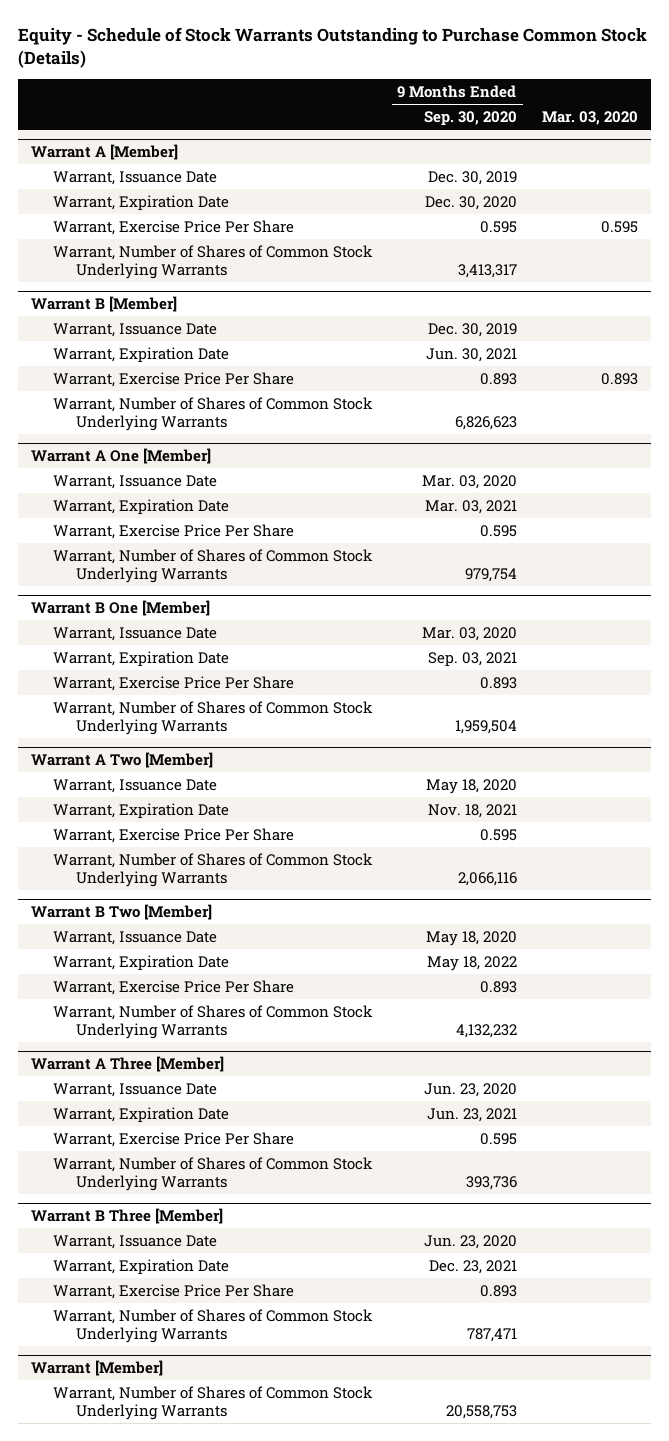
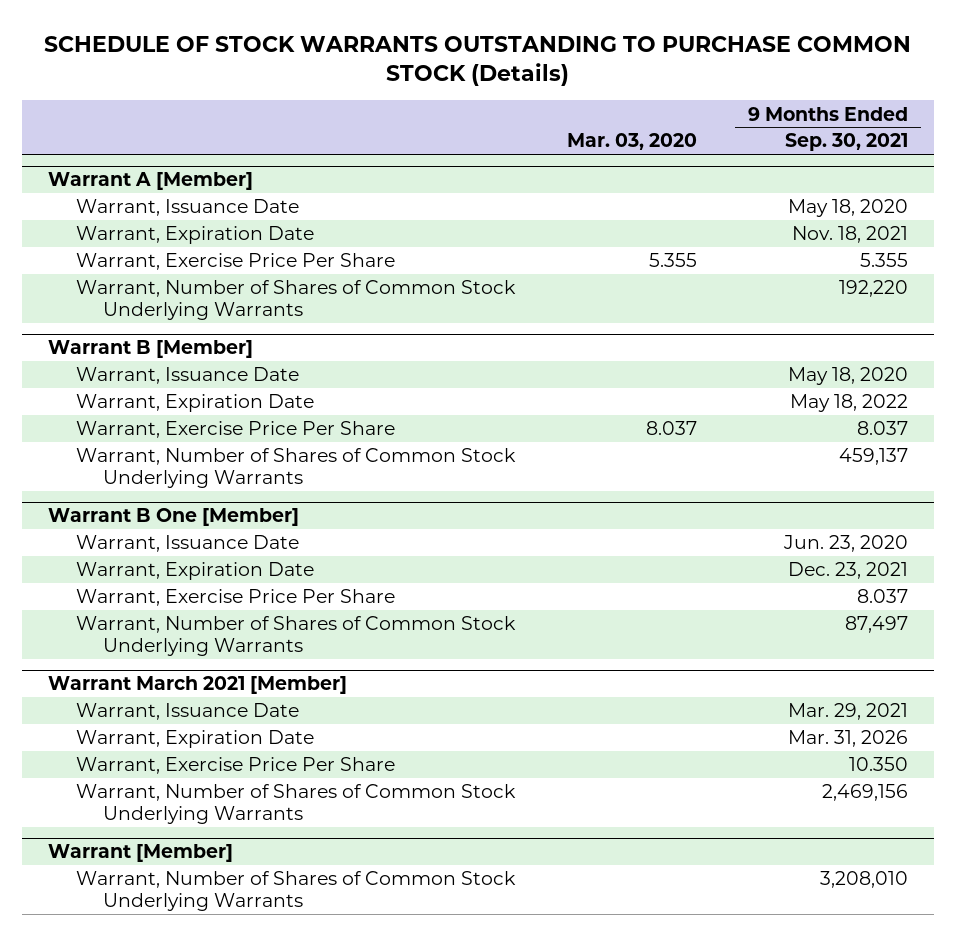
- Equity - Schedule of Stock Warrants Outstanding to Purchase Common Stock (Details)
+ SCHEDULE OF STOCK WARRANTS OUTSTANDING TO PURCHASE COMMON STOCK (Details)
- | 9 Months Ended Sep. 30, 2020 | Mar. 03, 2020
+ | Mar. 03, 2020 | 9 Months Ended Sep. 30, 2021
@ Warrant A [Member]
- Warrant, Exercise Price Per Share | 0.595 | 0.595
+ Warrant, Exercise Price Per Share | 5.355 | 5.355
@ Warrant B [Member]
- Warrant, Exercise Price Per Share | 0.893 | 0.893
+ Warrant, Exercise Price Per Share | 8.037 | 8.037
- Warrant A One [Member]
- Warrant, Issuance Date | Mar. 03, 2020 |
- Warrant, Expiration Date | Mar. 03, 2021 |
- Warrant, Exercise Price Per Share | 0.595 |
- Warrant, Number of Shares of Common Stock Underlying Warrants | 979,754 |
- Warrant A Two [Member]
- Warrant, Issuance Date | May 18, 2020 |
- Warrant, Expiration Date | Nov. 18, 2021 |
- Warrant, Exercise Price Per Share | 0.595 |
- Warrant, Number of Shares of Common Stock Underlying Warrants | 2,066,116 |
- Warrant B Two [Member]
- Warrant, Issuance Date | May 18, 2020 |
- Warrant, Expiration Date | May 18, 2022 |
- Warrant, Exercise Price Per Share | 0.893 |
- Warrant, Number of Shares of Common Stock Underlying Warrants | 4,132,232 |
- Warrant A Three [Member]
- Warrant, Issuance Date | Jun. 23, 2020 |
- Warrant, Expiration Date | Jun. 23, 2021 |
- Warrant, Exercise Price Per Share | 0.595 |
- Warrant, Number of Shares of Common Stock Underlying Warrants | 393,736 |
- Warrant B Three [Member]
- Warrant, Issuance Date | Jun. 23, 2020 |
- Warrant, Expiration Date | Dec. 23, 2021 |
- Warrant, Exercise Price Per Share | 0.893 |
- Warrant, Number of Shares of Common Stock Underlying Warrants | 787,471 |
+ Warrant March 2021 [Member]
+ Warrant, Issuance Date | | Mar. 29, 2021
+ Warrant, Expiration Date | | Mar. 31, 2026
+ Warrant, Exercise Price Per Share | | 10.350
+ Warrant, Number of Shares of Common Stock Underlying Warrants | | 2,469,156

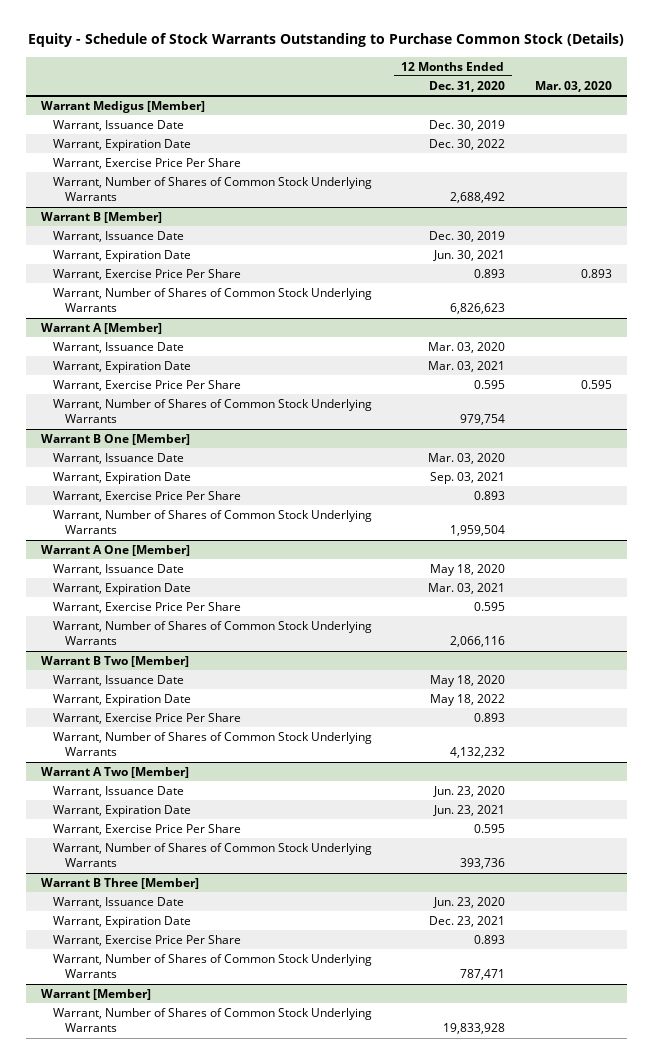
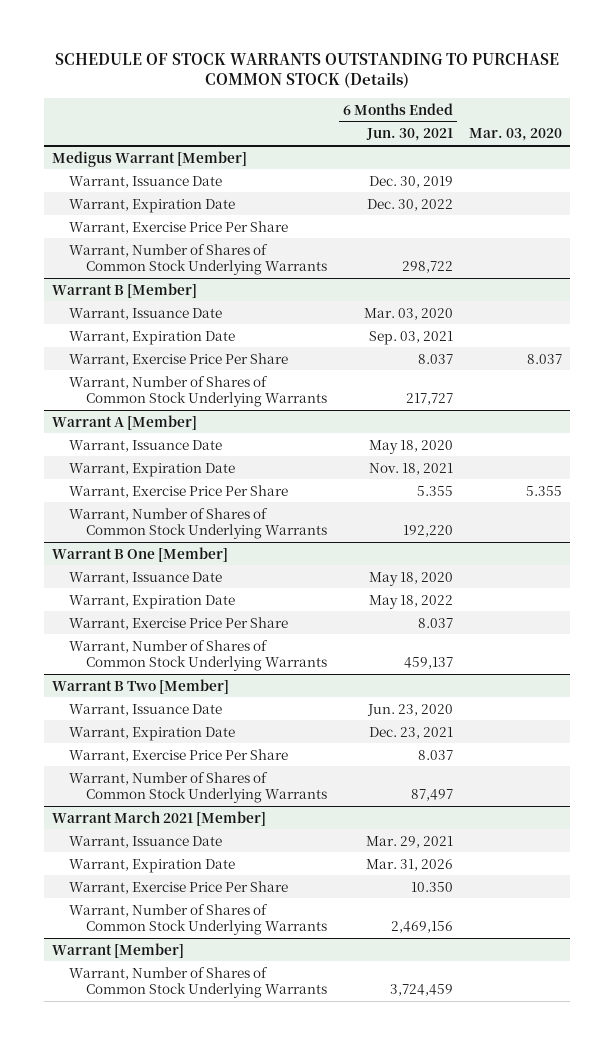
- Equity - Schedule of Stock Warrants Outstanding to Purchase Common Stock (Details)
+ SCHEDULE OF STOCK WARRANTS OUTSTANDING TO PURCHASE COMMON STOCK (Details)
- | 12 Months Ended Dec. 31, 2020 | Mar. 03, 2020
+ | 6 Months Ended Jun. 30, 2021 | Mar. 03, 2020
- Warrant Medigus [Member]
+ Medigus Warrant [Member]
@ Warrant B [Member]
- Warrant, Exercise Price Per Share | 0.893 | 0.893
+ Warrant, Exercise Price Per Share | 8.037 | 8.037
@ Warrant A [Member]
- Warrant, Exercise Price Per Share | 0.595 | 0.595
+ Warrant, Exercise Price Per Share | 5.355 | 5.355
- Warrant A One [Member]
- Warrant, Issuance Date | May 18, 2020 |
- Warrant, Expiration Date | Mar. 03, 2021 |
- Warrant, Exercise Price Per Share | 0.595 |
- Warrant, Number of Shares of Common Stock Underlying Warrants | 2,066,116 |
- Warrant A Two [Member]
- Warrant, Issuance Date | Jun. 23, 2020 |
- Warrant, Expiration Date | Jun. 23, 2021 |
- Warrant, Exercise Price Per Share | 0.595 |
- Warrant, Number of Shares of Common Stock Underlying Warrants | 393,736 |
- Warrant B Three [Member]
- Warrant, Issuance Date | Jun. 23, 2020 |
- Warrant, Expiration Date | Dec. 23, 2021 |
- Warrant, Exercise Price Per Share | 0.893 |
- Warrant, Number of Shares of Common Stock Underlying Warrants | 787,471 |
+ Warrant March 2021 [Member]
+ Warrant, Issuance Date | Mar. 29, 2021 |
+ Warrant, Expiration Date | Mar. 31, 2026 |
+ Warrant, Exercise Price Per Share | 10.350 |
+ Warrant, Number of Shares of Common Stock Underlying Warrants | 2,469,156 |

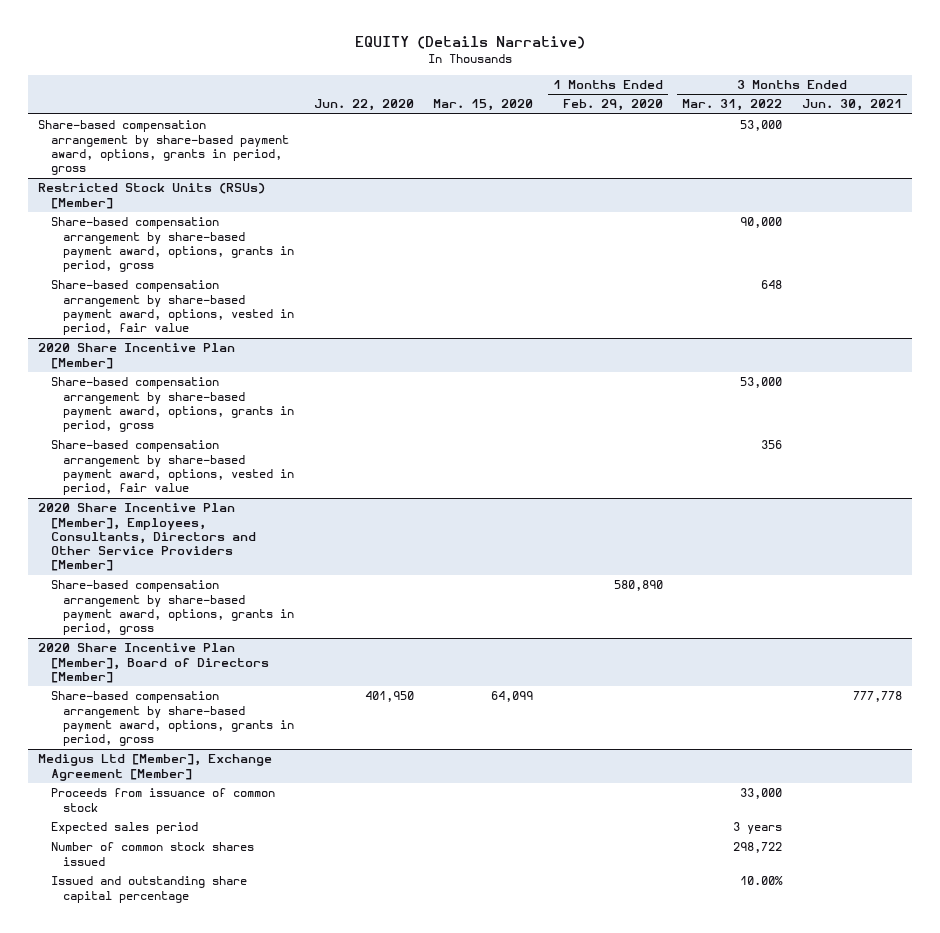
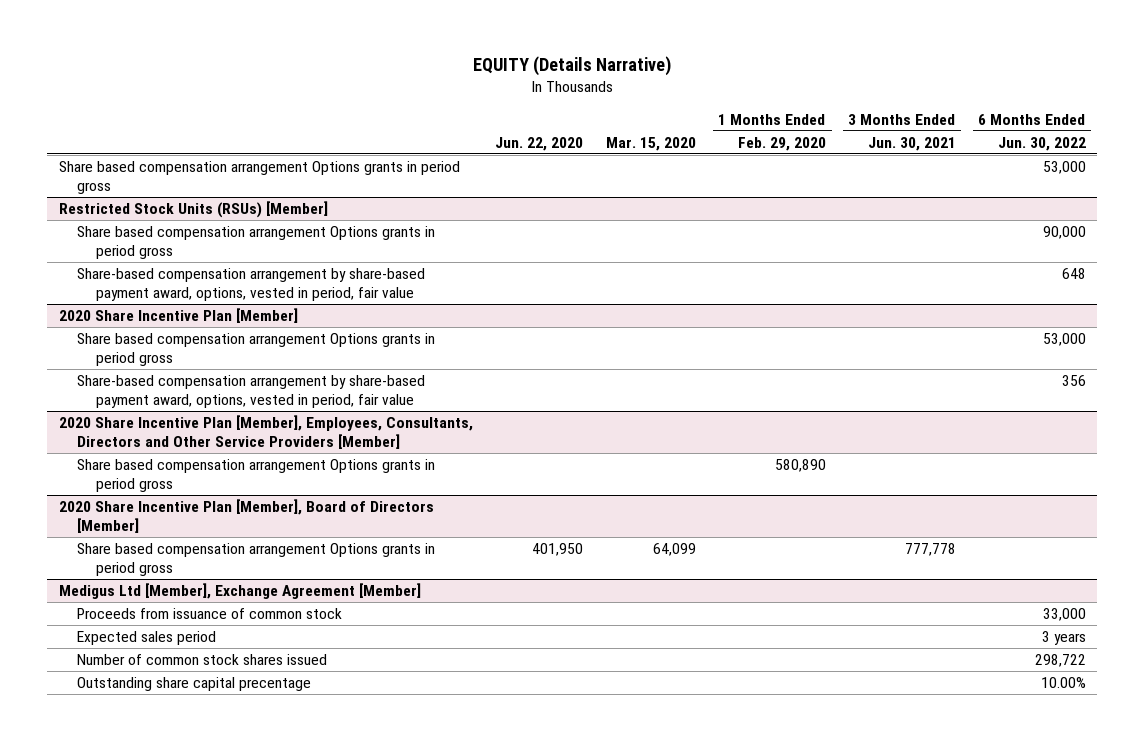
- | Jun. 22, 2020 | Mar. 15, 2020 | 1 Months Ended Feb. 29, 2020 | 3 Months Ended Mar. 31, 2022 | 3 Months Ended Jun. 30, 2021
+ | Jun. 22, 2020 | Mar. 15, 2020 | 1 Months Ended Feb. 29, 2020 | 3 Months Ended Jun. 30, 2021 | 6 Months Ended Jun. 30, 2022
- Share-based compensation arrangement by share-based payment award, options, grants in period, gross | | | | 53,000 |
+ Share based compensation arrangement Options grants in period gross | | | | | 53,000
@ Restricted Stock Units (RSUs) [Member]
- Share-based compensation arrangement by share-based payment award, options, grants in period, gross | | | | 90,000 |
+ Share based compensation arrangement Options grants in period gross | | | | | 90,000
@ 2020 Share Incentive Plan [Member]
- Share-based compensation arrangement by share-based payment award, options, grants in period, gross | | | | 53,000 |
+ Share based compensation arrangement Options grants in period gross | | | | | 53,000
@ 2020 Share Incentive Plan [Member], Employees, Consultants, Directors and Other Service Providers [Member]
- Share-based compensation arrangement by share-based payment award, options, grants in period, gross | | | 580,890 | |
+ Share based compensation arrangement Options grants in period gross | | | 580,890 | |
@ 2020 Share Incentive Plan [Member], Board of Directors [Member]
- Share-based compensation arrangement by share-based payment award, options, grants in period, gross | 401,950 | 64,099 | | | 777,778
+ Share based compensation arrangement Options grants in period gross | 401,950 | 64,099 | | 777,778 |
@ Medigus Ltd [Member], Exchange Agreement [Member]
- Issued and outstanding share capital percentage | | | | 10.00% |
+ Outstanding share capital precentage | | | | | 10.00%

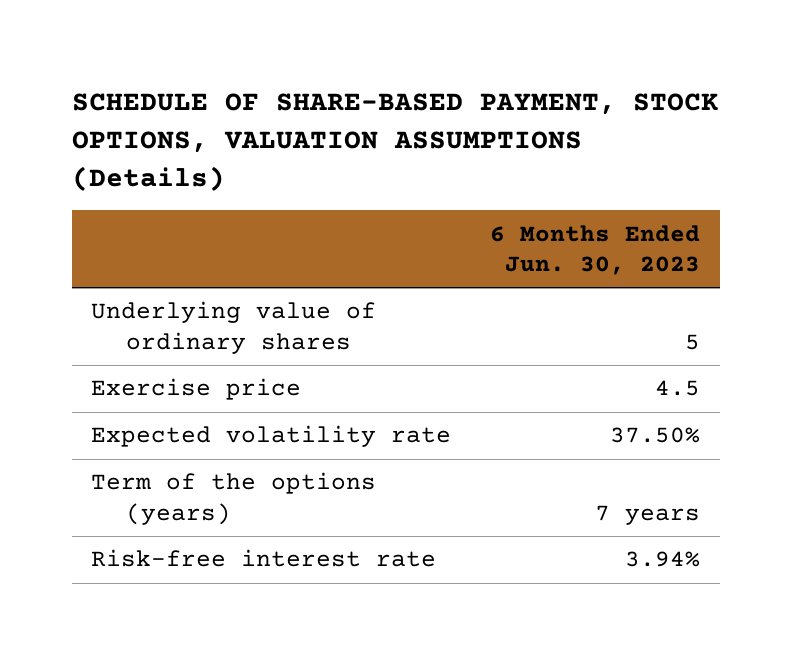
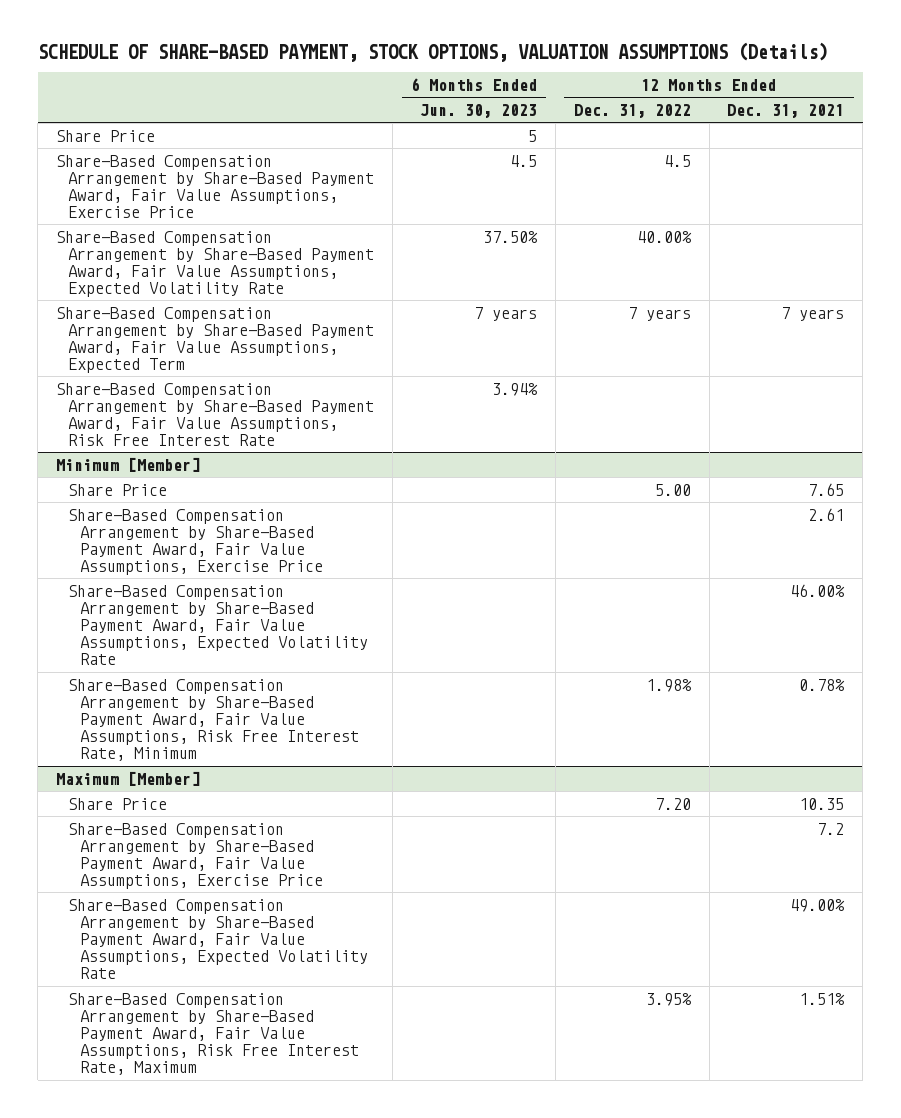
- | 6 Months Ended Jun. 30, 2023
+ | 6 Months Ended Jun. 30, 2023 | 12 Months Ended Dec. 31, 2022 | 12 Months Ended Dec. 31, 2021
- Underlying value of ordinary shares | 5
- Exercise price | 4.5
- Expected volatility rate | 37.50%
- Term of the options (years) | 7 years
- Risk-free interest rate | 3.94%
+ Share Price | 5 | |
+ Share-Based Compensation Arrangement by Share-Based Payment Award, Fair Value Assumptions, Exercise Price | 4.5 | 4.5 |
+ Share-Based Compensation Arrangement by Share-Based Payment Award, Fair Value Assumptions, Expected Volatility Rate | 37.50% | 40.00% |
+ Share-Based Compensation Arrangement by Share-Based Payment Award, Fair Value Assumptions, Expected Term | 7 years | 7 years | 7 years
+ Share-Based Compensation Arrangement by Share-Based Payment Award, Fair Value Assumptions, Risk Free Interest Rate | 3.94% | |
+ Minimum [Member]
+ Share Price | | 5.00 | 7.65
+ Share-Based Compensation Arrangement by Share-Based Payment Award, Fair Value Assumptions, Exercise Price | | | 2.61
+ Share-Based Compensation Arrangement by Share-Based Payment Award, Fair Value Assumptions, Expected Volatility Rate | | | 46.00%
+ Share-Based Compensation Arrangement by Share-Based Payment Award, Fair Value Assumptions, Risk Free Interest Rate, Minimum | | 1.98% | 0.78%
+ Maximum [Member]
+ Share Price | | 7.20 | 10.35
+ Share-Based Compensation Arrangement by Share-Based Payment Award, Fair Value Assumptions, Exercise Price | | | 7.2
+ Share-Based Compensation Arrangement by Share-Based Payment Award, Fair Value Assumptions, Expected Volatility Rate | | | 49.00%
+ Share-Based Compensation Arrangement by Share-Based Payment Award, Fair Value Assumptions, Risk Free Interest Rate, Maximum | | 3.95% | 1.51%

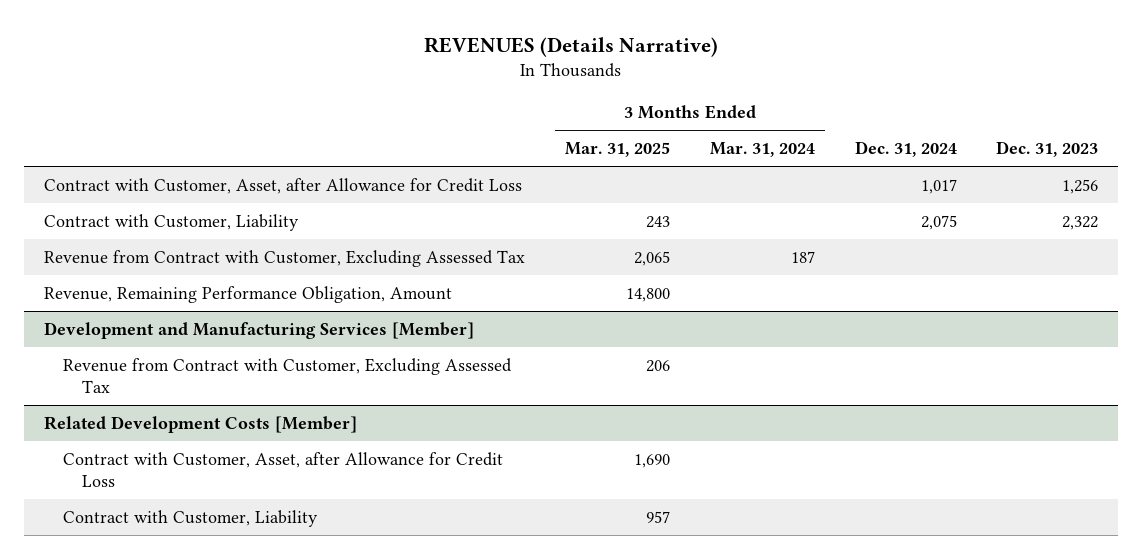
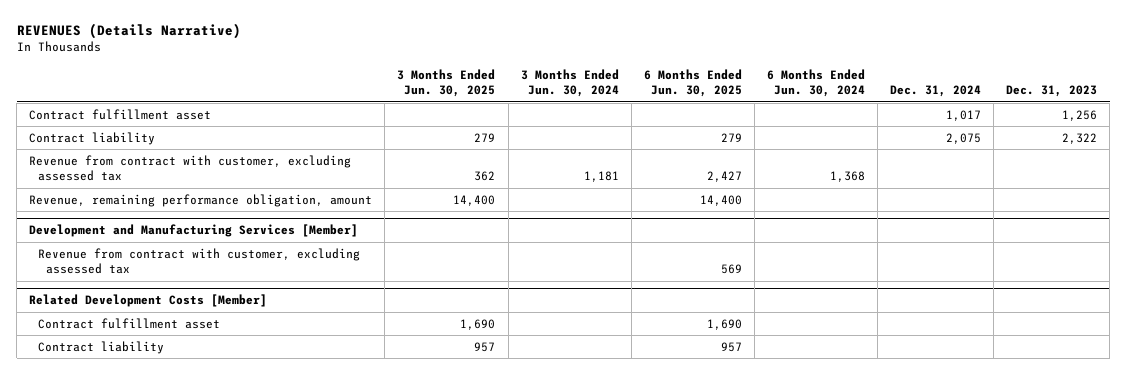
- | 3 Months Ended Mar. 31, 2025 | 3 Months Ended Mar. 31, 2024 | Dec. 31, 2024 | Dec. 31, 2023
+ | 3 Months Ended Jun. 30, 2025 | 3 Months Ended Jun. 30, 2024 | 6 Months Ended Jun. 30, 2025 | 6 Months Ended Jun. 30, 2024 | Dec. 31, 2024 | Dec. 31, 2023
- Contract with Customer, Asset, after Allowance for Credit Loss | | | 1,017 | 1,256
- Contract with Customer, Liability | 243 | | 2,075 | 2,322
- Revenue from Contract with Customer, Excluding Assessed Tax | 2,065 | 187 | |
- Revenue, Remaining Performance Obligation, Amount | 14,800 | | |
+ Contract fulfillment asset | | | | | 1,017 | 1,256
+ Contract liability | 279 | | 279 | | 2,075 | 2,322
+ Revenue from contract with customer, excluding assessed tax | 362 | 1,181 | 2,427 | 1,368 | |
+ Revenue, remaining performance obligation, amount | 14,400 | | 14,400 | | |
@ Development and Manufacturing Services [Member]
- Revenue from Contract with Customer, Excluding Assessed Tax | 206 | | |
+ Revenue from contract with customer, excluding assessed tax | | | 569 | | |
@ Related Development Costs [Member]
- Contract with Customer, Asset, after Allowance for Credit Loss | 1,690 | | |
- Contract with Customer, Liability | 957 | | |
+ Contract fulfillment asset | 1,690 | | 1,690 | | |
+ Contract liability | 957 | | 957 | | |

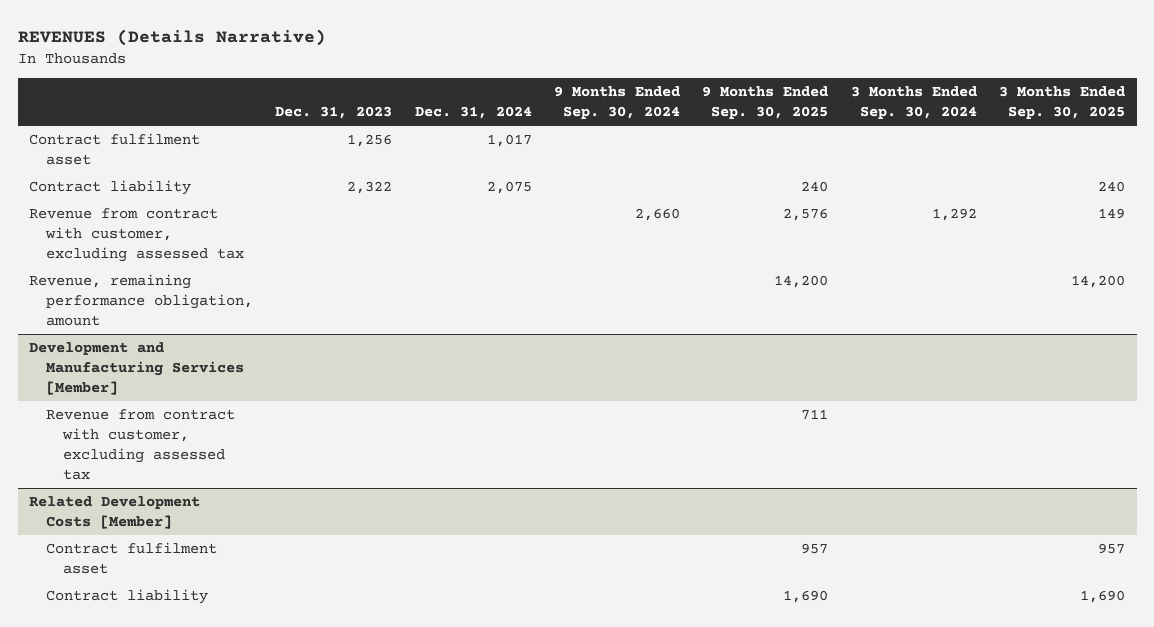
- | 3 Months Ended Jun. 30, 2025 | 3 Months Ended Jun. 30, 2024 | 6 Months Ended Jun. 30, 2025 | 6 Months Ended Jun. 30, 2024 | Dec. 31, 2024 | Dec. 31, 2023
+ | Dec. 31, 2023 | Dec. 31, 2024 | 9 Months Ended Sep. 30, 2024 | 9 Months Ended Sep. 30, 2025 | 3 Months Ended Sep. 30, 2024 | 3 Months Ended Sep. 30, 2025
- Contract fulfillment asset | | | | | 1,017 | 1,256
+ Contract fulfilment asset | 1,256 | 1,017 | | | |
@ Related Development Costs [Member]
- Contract fulfillment asset | 1,690 | | 1,690 | | |
+ Contract fulfilment asset | | | | 957 | | 957

